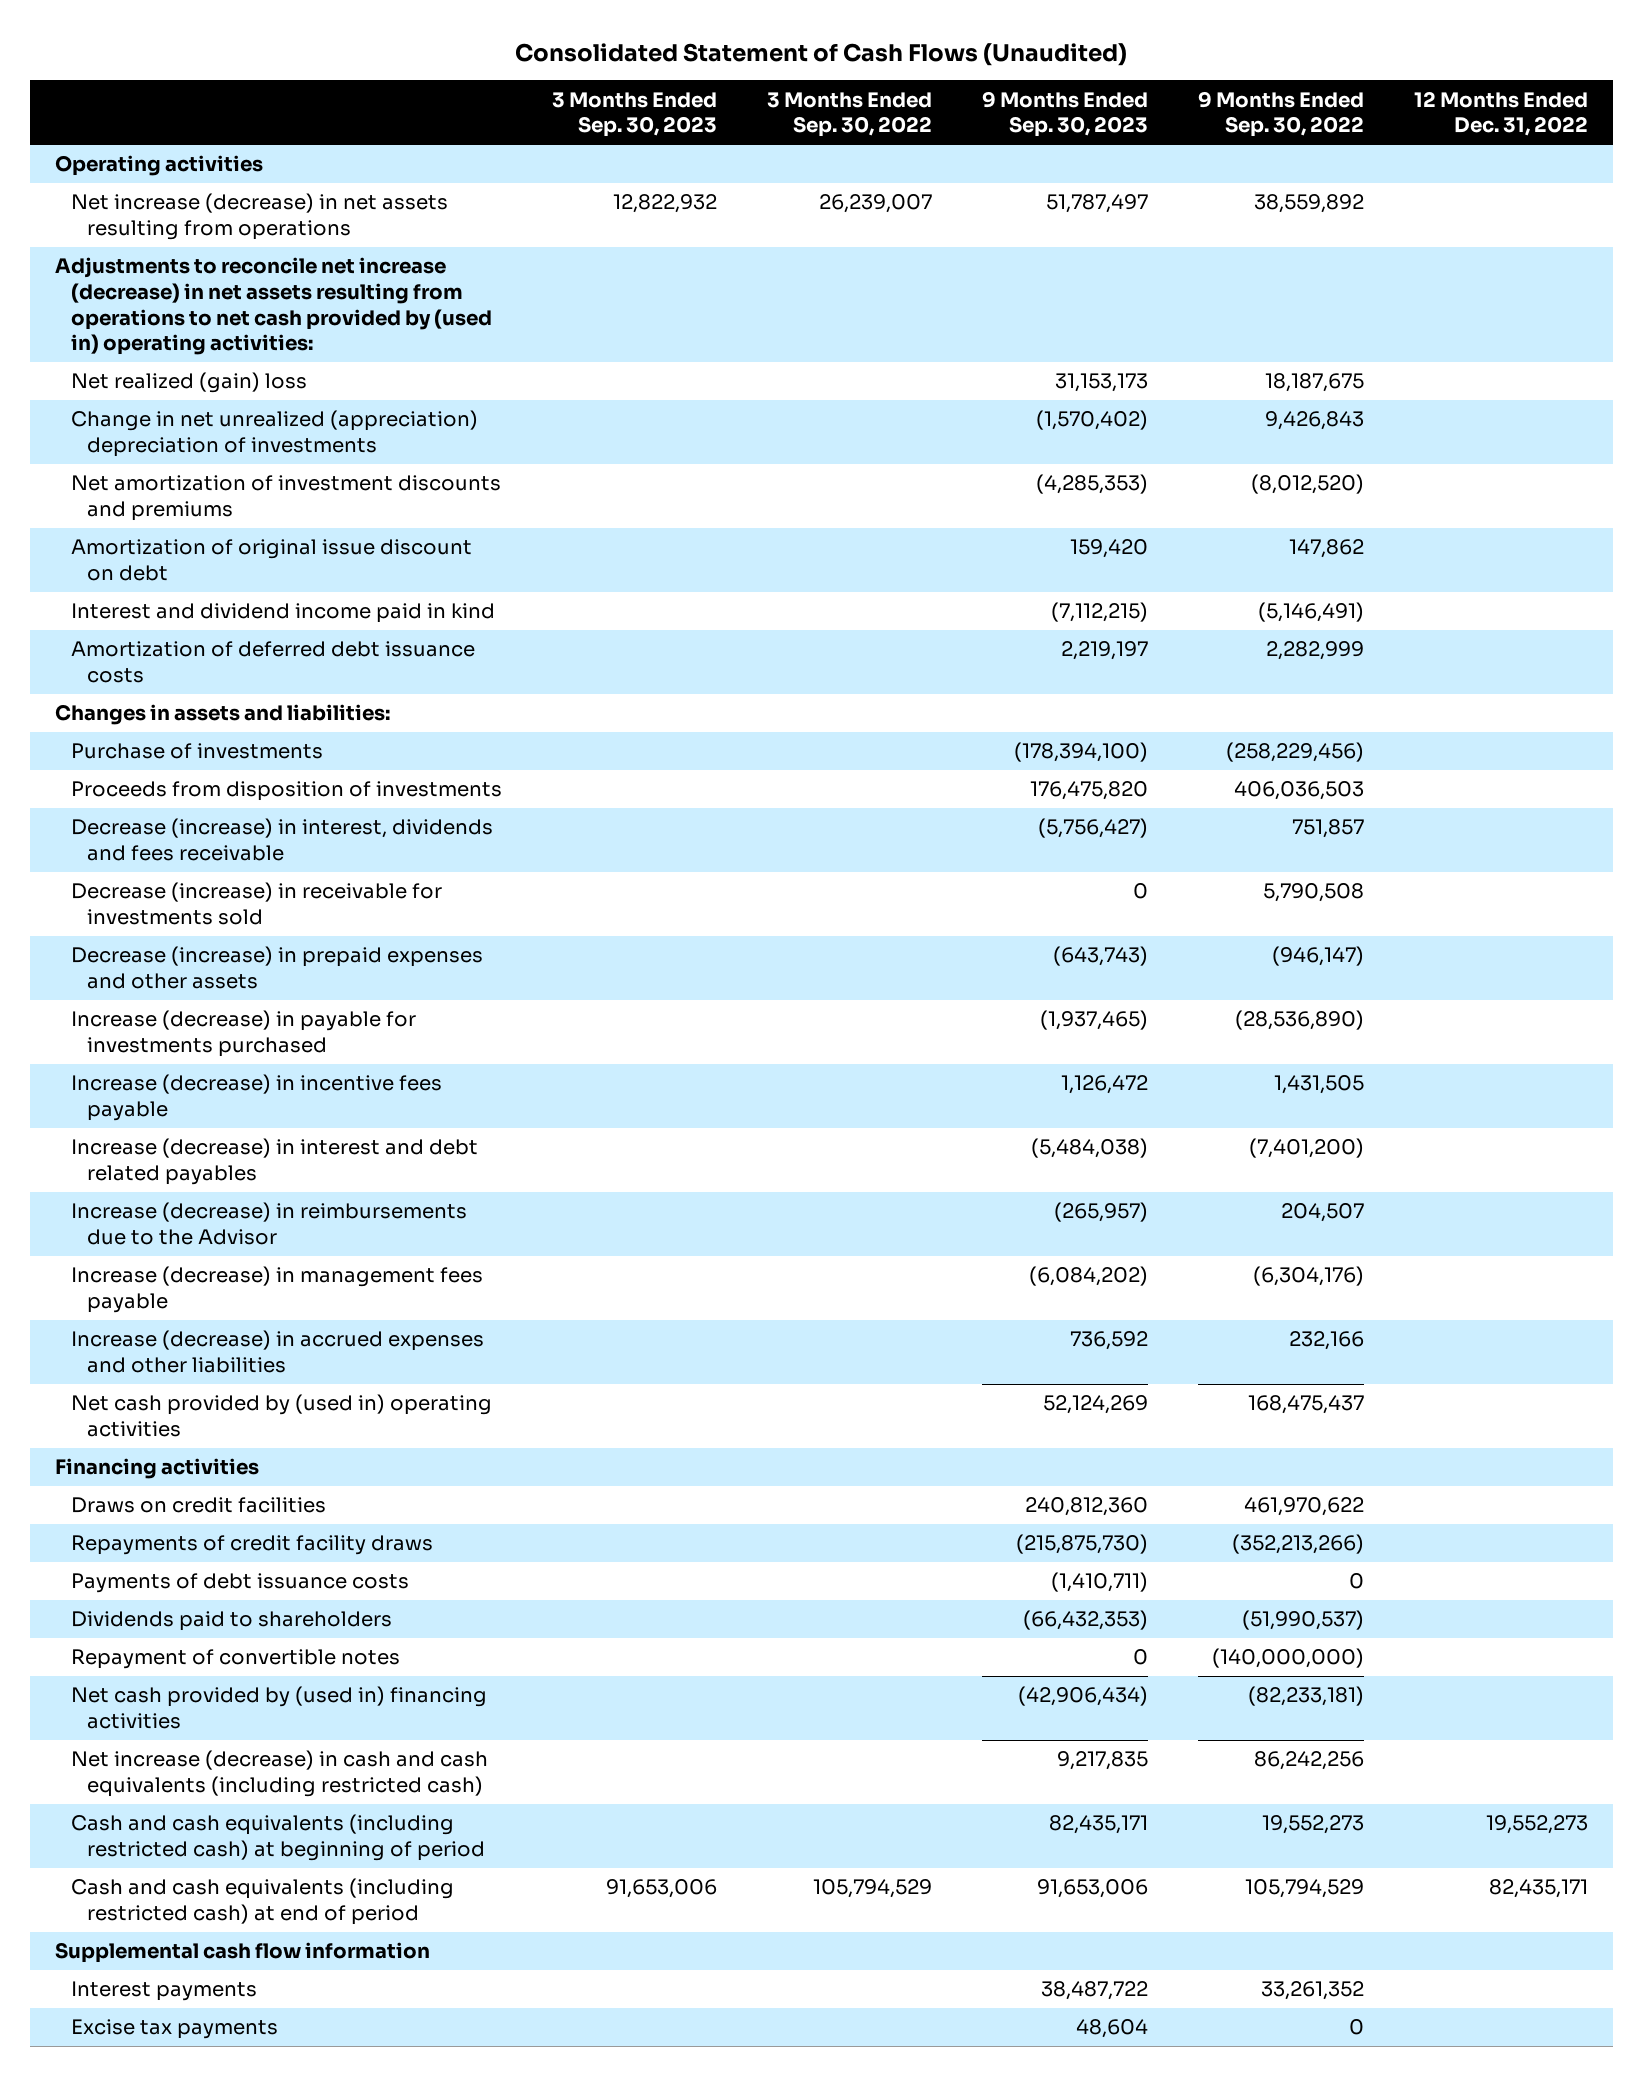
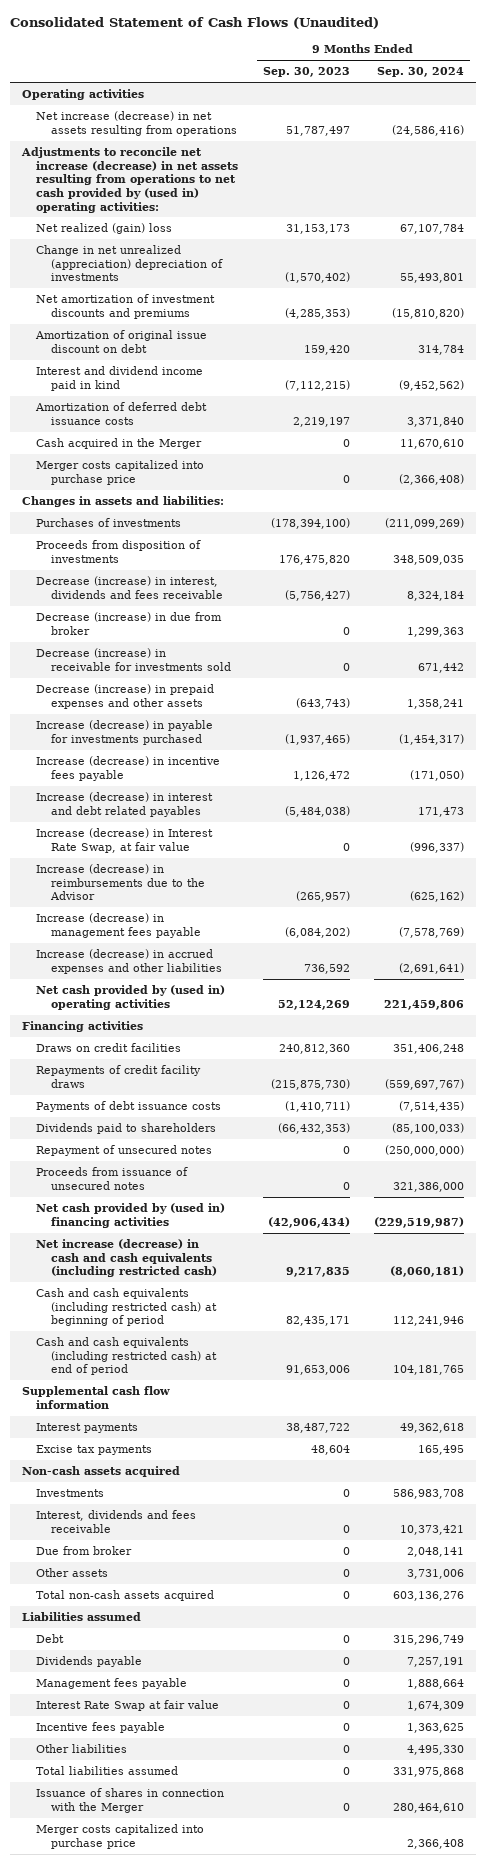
- | 3 Months Ended Sep. 30, 2023 | 3 Months Ended Sep. 30, 2022 | 9 Months Ended Sep. 30, 2023 | 9 Months Ended Sep. 30, 2022 | 12 Months Ended Dec. 31, 2022
+ | 9 Months Ended Sep. 30, 2023 | 9 Months Ended Sep. 30, 2024
+ Cash acquired in the Merger | 0 | 11,670,610
+ Merger costs capitalized into purchase price | 0 | (2,366,408)
- Purchase of investments | | | (178,394,100) | (258,229,456) |
+ Purchases of investments | (178,394,100) | (211,099,269)
+ Decrease (increase) in due from broker | 0 | 1,299,363
+ Increase (decrease) in Interest Rate Swap, at fair value | 0 | (996,337)
- Repayment of convertible notes | | | 0 | (140,000,000) |
+ Repayment of unsecured notes | 0 | (250,000,000)
+ Proceeds from issuance of unsecured notes | 0 | 321,386,000
+ Non-cash assets acquired
+ Investments | 0 | 586,983,708
+ Interest, dividends and fees receivable | 0 | 10,373,421
+ Due from broker | 0 | 2,048,141
+ Other assets | 0 | 3,731,006
+ Total non-cash assets acquired | 0 | 603,136,276
+ Liabilities assumed
+ Debt | 0 | 315,296,749
+ Dividends payable | 0 | 7,257,191
+ Management fees payable | 0 | 1,888,664
+ Interest Rate Swap at fair value | 0 | 1,674,309
+ Incentive fees payable | 0 | 1,363,625
+ Other liabilities | 0 | 4,495,330
+ Total liabilities assumed | 0 | 331,975,868
+ Issuance of shares in connection with the Merger | 0 | 280,464,610
+ Merger costs capitalized into purchase price | | 2,366,408

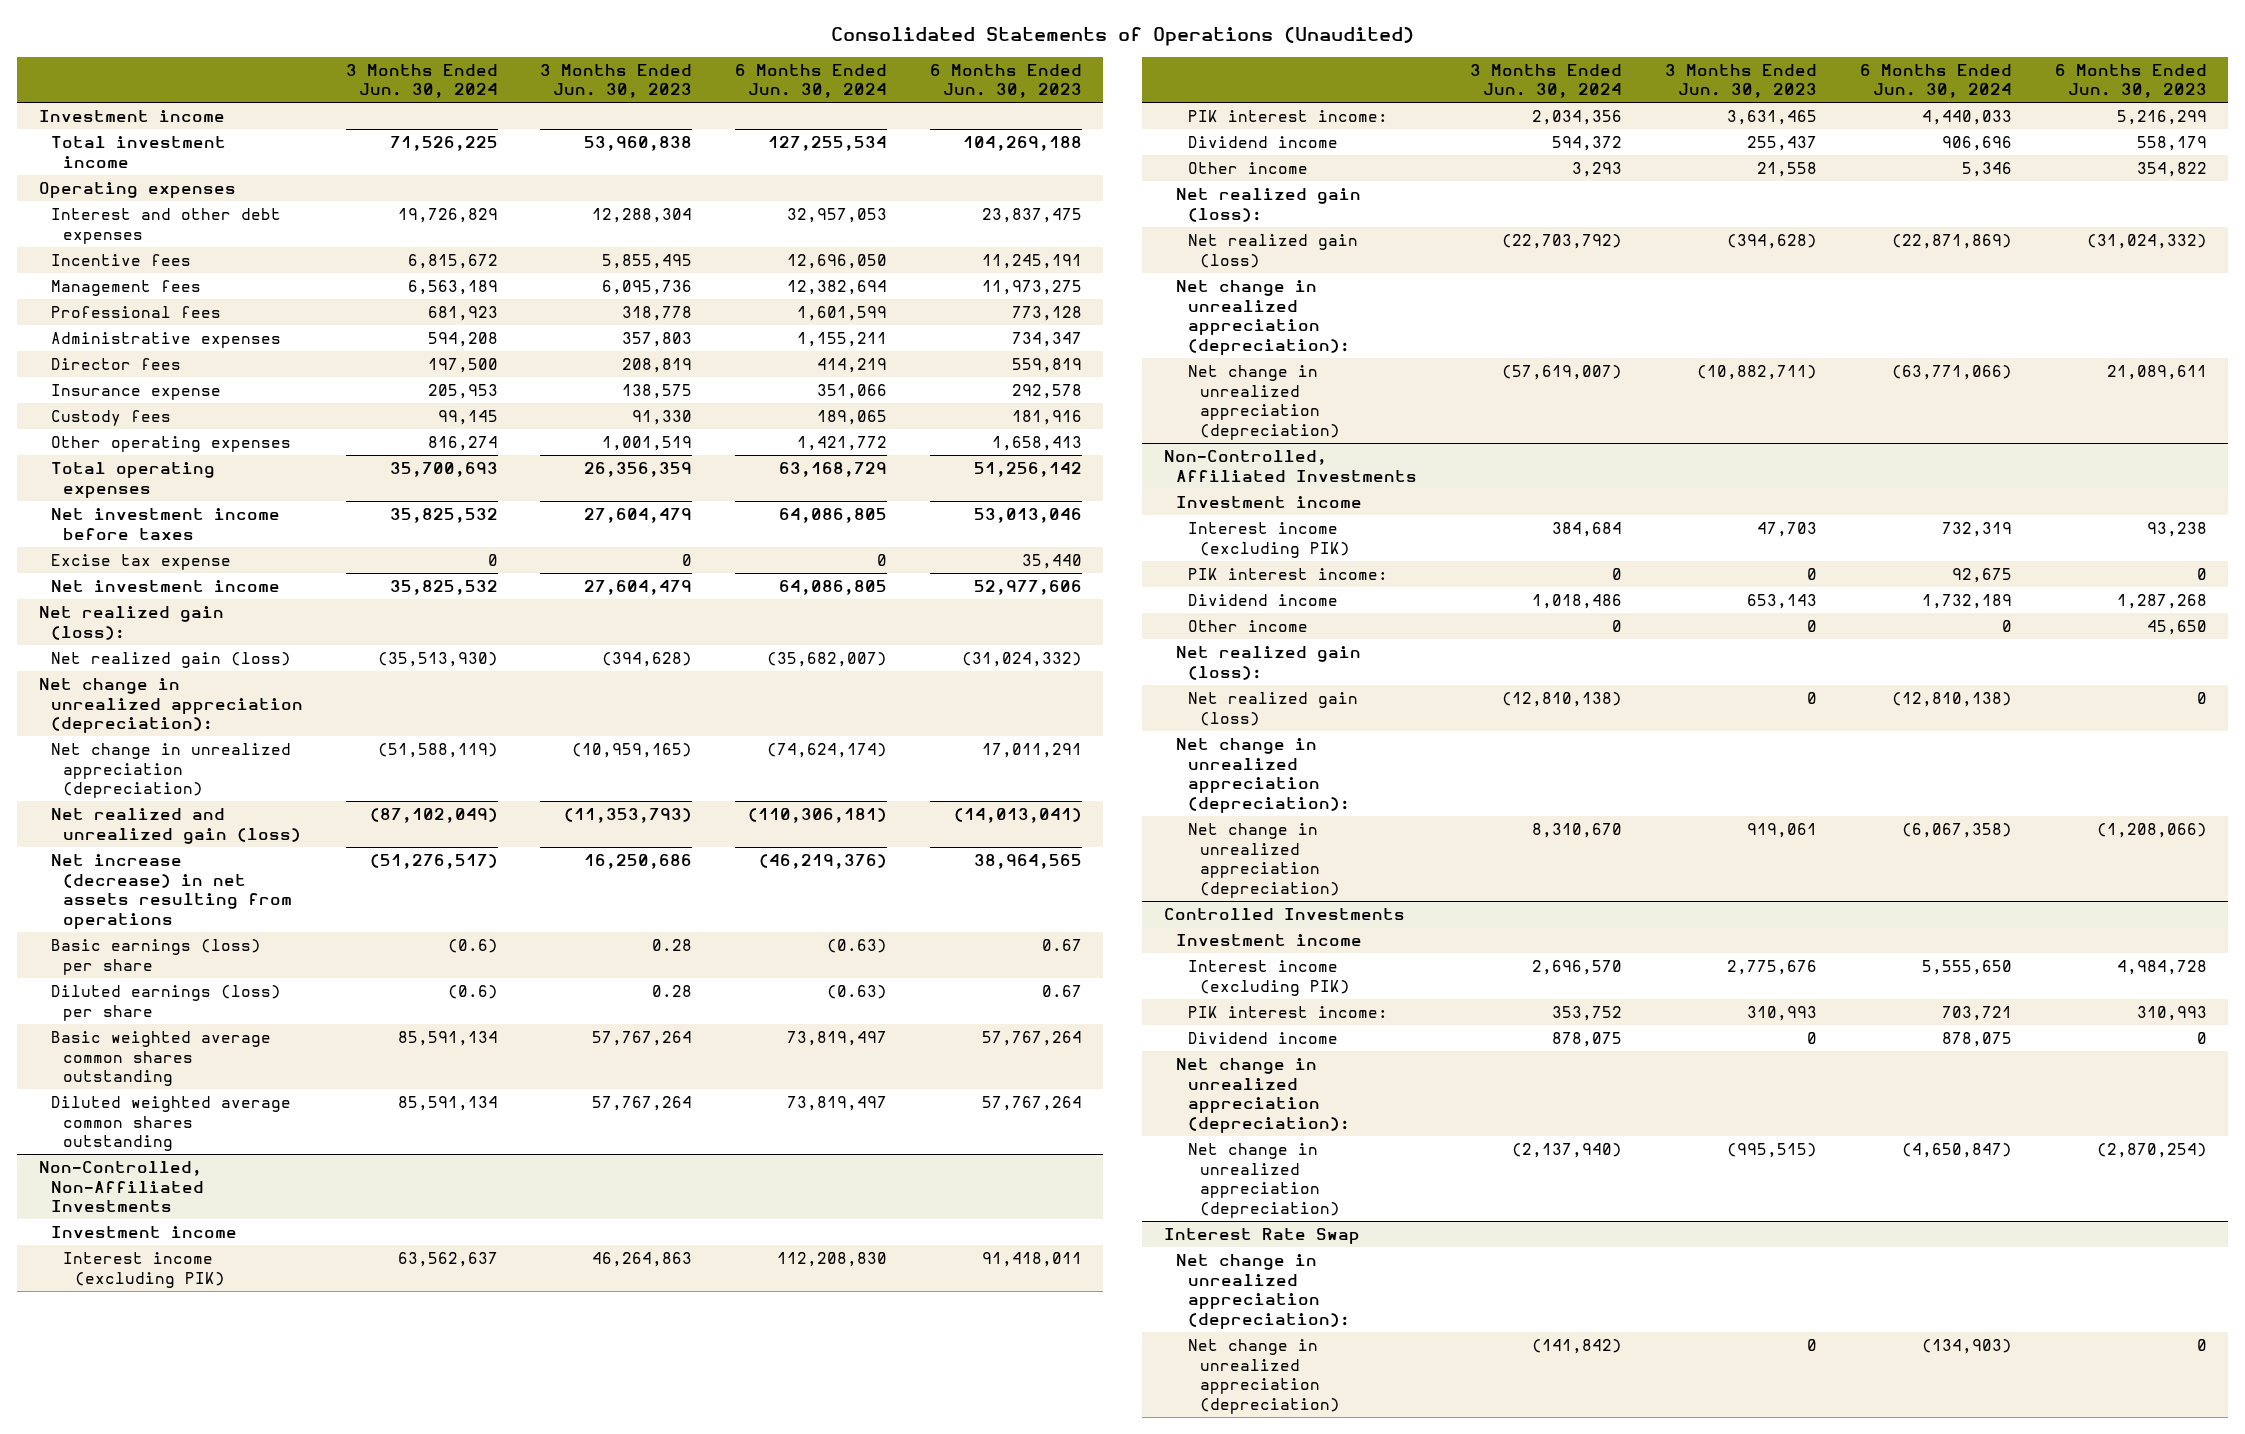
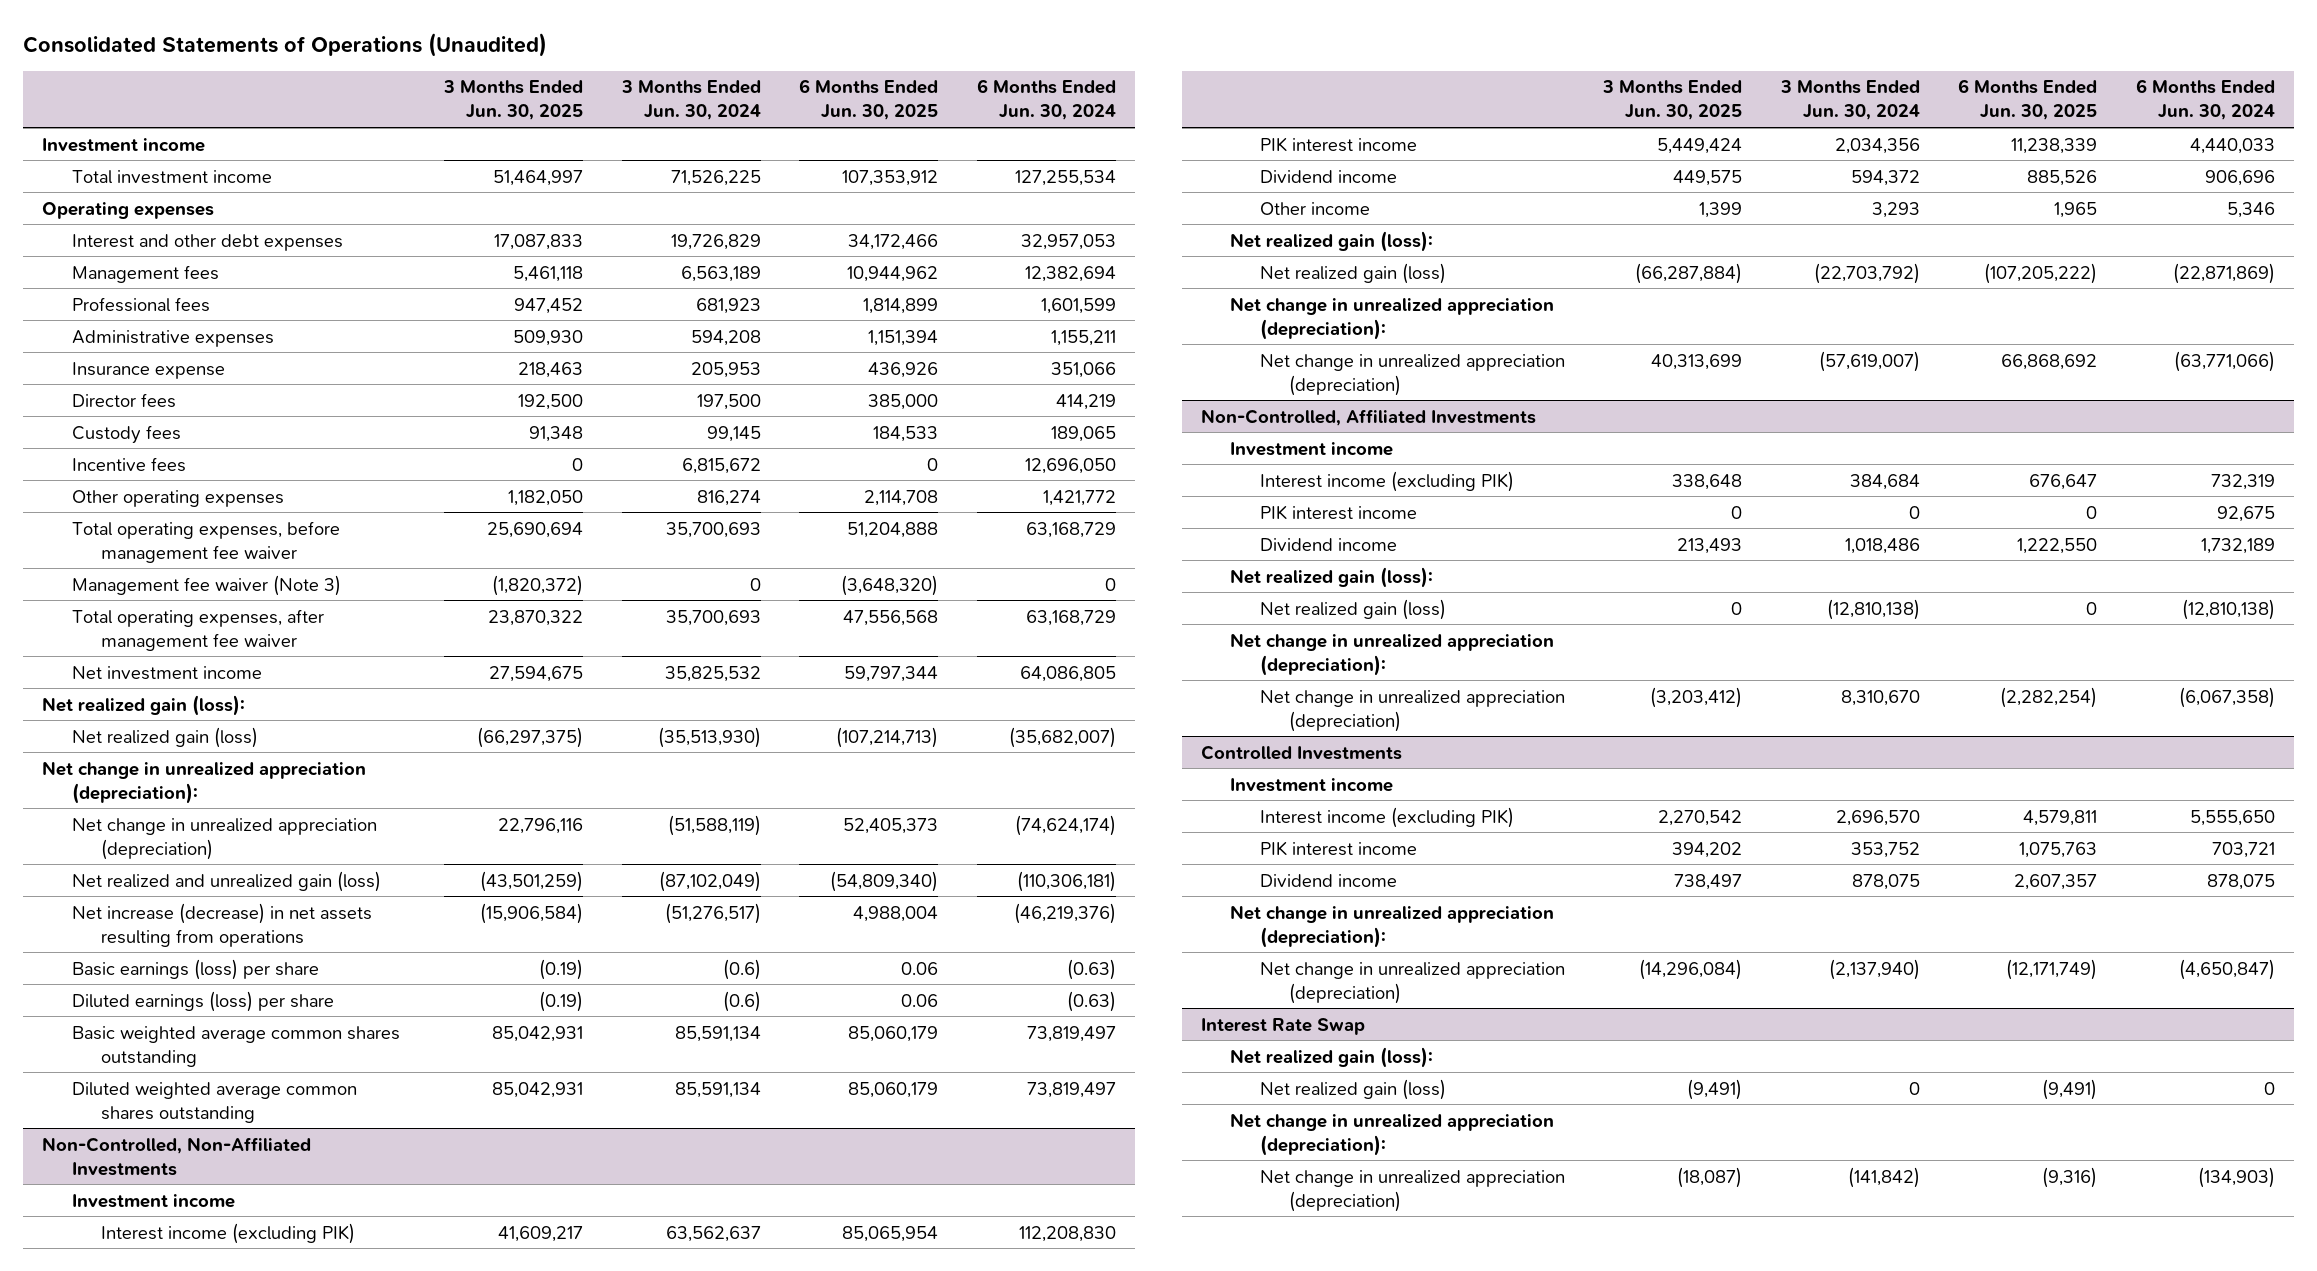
- | 3 Months Ended Jun. 30, 2024 | 3 Months Ended Jun. 30, 2023 | 6 Months Ended Jun. 30, 2024 | 6 Months Ended Jun. 30, 2023
+ | 3 Months Ended Jun. 30, 2025 | 3 Months Ended Jun. 30, 2024 | 6 Months Ended Jun. 30, 2025 | 6 Months Ended Jun. 30, 2024
moved down: Director fees | 192,500 | 197,500 | 385,000 | 414,219
moved down: Incentive fees | 0 | 6,815,672 | 0 | 12,696,050
- Total operating expenses | 35,700,693 | 26,356,359 | 63,168,729 | 51,256,142
- Net investment income before taxes | 35,825,532 | 27,604,479 | 64,086,805 | 53,013,046
- Excise tax expense | 0 | 0 | 0 | 35,440
+ Total operating expenses, before management fee waiver | 25,690,694 | 35,700,693 | 51,204,888 | 63,168,729
+ Management fee waiver (Note 3) | (1,820,372) | 0 | (3,648,320) | 0
+ Total operating expenses, after management fee waiver | 23,870,322 | 35,700,693 | 47,556,568 | 63,168,729
@ Non-Controlled, Non-Affiliated Investments
- PIK interest income: | 2,034,356 | 3,631,465 | 4,440,033 | 5,216,299
+ PIK interest income | 5,449,424 | 2,034,356 | 11,238,339 | 4,440,033
@ Non-Controlled, Affiliated Investments
- PIK interest income: | 0 | 0 | 92,675 | 0
+ PIK interest income | 0 | 0 | 0 | 92,675
- Other income | 0 | 0 | 0 | 45,650
@ Controlled Investments
- PIK interest income: | 353,752 | 310,993 | 703,721 | 310,993
+ PIK interest income | 394,202 | 353,752 | 1,075,763 | 703,721
@ Interest Rate Swap
+ Net realized gain (loss):
+ Net realized gain (loss) | (9,491) | 0 | (9,491) | 0

